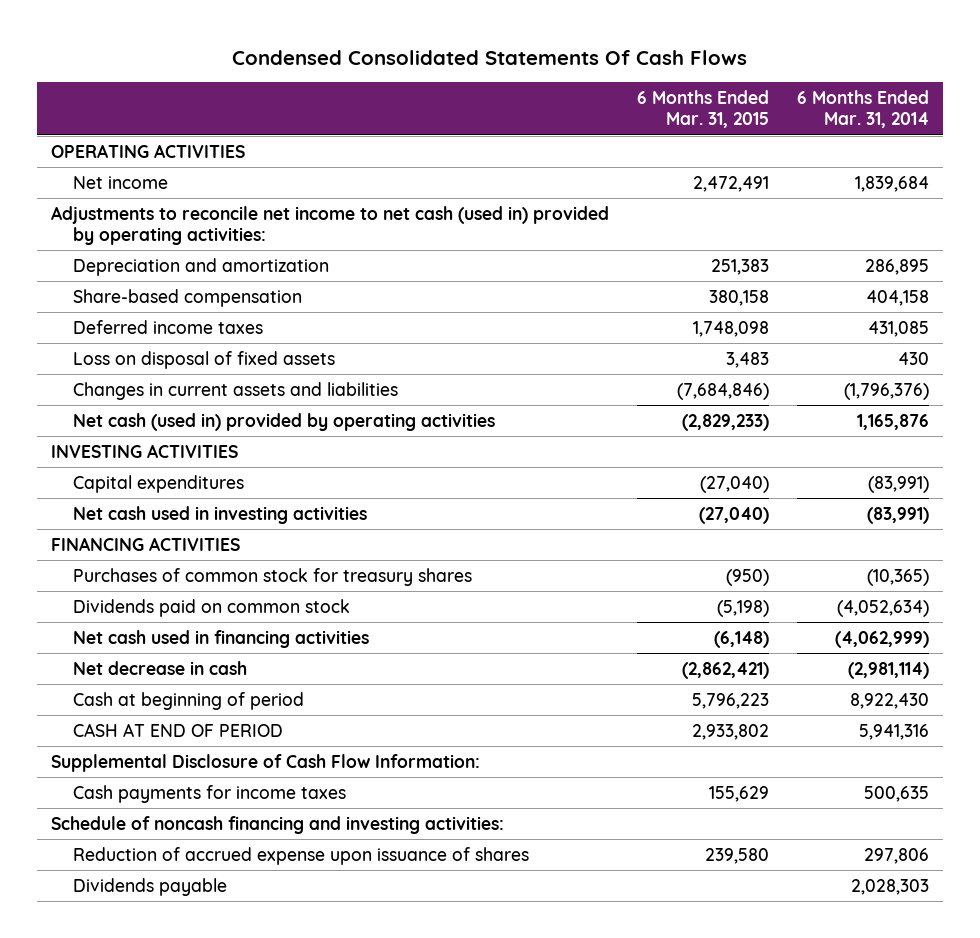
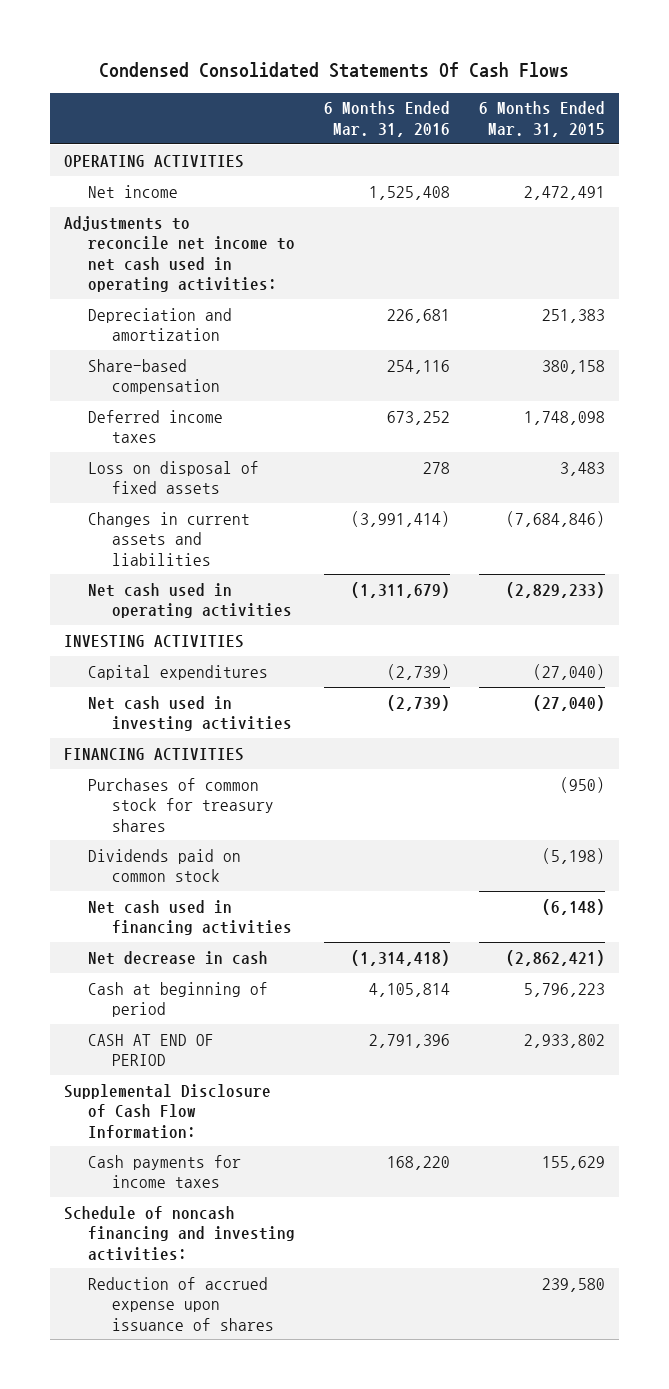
- | 6 Months Ended Mar. 31, 2015 | 6 Months Ended Mar. 31, 2014
+ | 6 Months Ended Mar. 31, 2016 | 6 Months Ended Mar. 31, 2015
- Adjustments to reconcile net income to net cash (used in) provided by operating activities:
+ Adjustments to reconcile net income to net cash used in operating activities:
- Net cash (used in) provided by operating activities | (2,829,233) | 1,165,876
+ Net cash used in operating activities | (1,311,679) | (2,829,233)
- Dividends payable | | 2,028,303

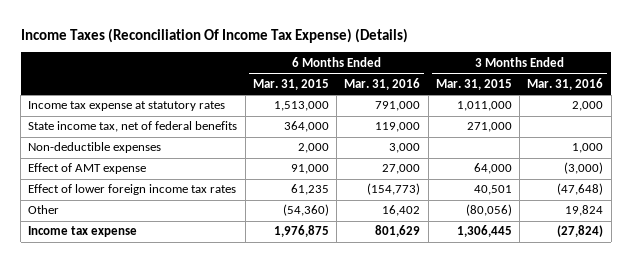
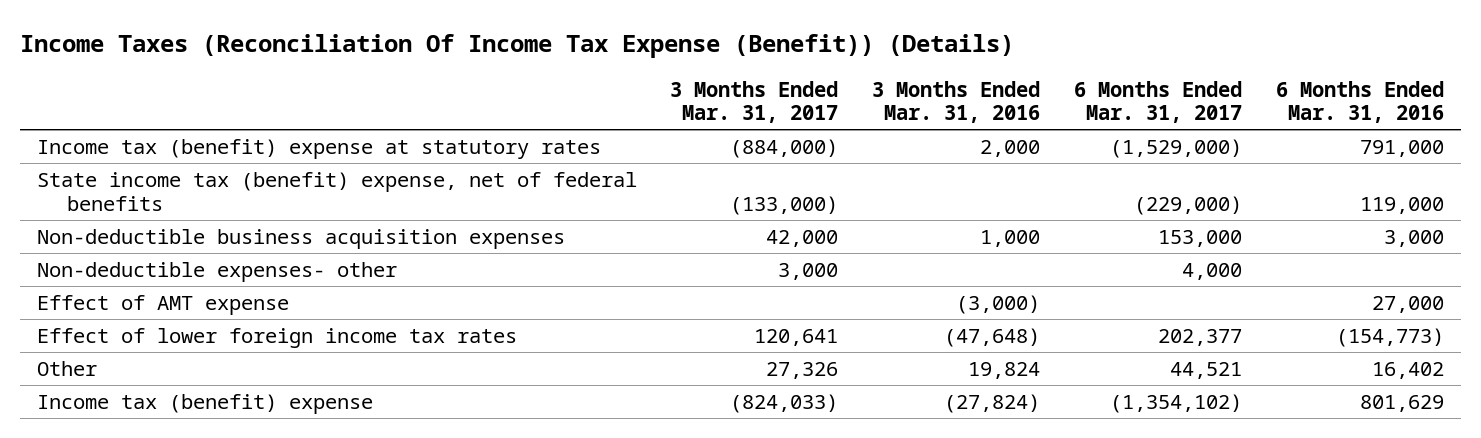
- Income Taxes (Reconciliation Of Income Tax Expense) (Details)
+ Income Taxes (Reconciliation Of Income Tax Expense (Benefit)) (Details)
- | 6 Months Ended Mar. 31, 2015 | 6 Months Ended Mar. 31, 2016 | 3 Months Ended Mar. 31, 2015 | 3 Months Ended Mar. 31, 2016
+ | 3 Months Ended Mar. 31, 2017 | 3 Months Ended Mar. 31, 2016 | 6 Months Ended Mar. 31, 2017 | 6 Months Ended Mar. 31, 2016
- Income tax expense at statutory rates | 1,513,000 | 791,000 | 1,011,000 | 2,000
- State income tax, net of federal benefits | 364,000 | 119,000 | 271,000 |
- Non-deductible expenses | 2,000 | 3,000 | | 1,000
+ Income tax (benefit) expense at statutory rates | (884,000) | 2,000 | (1,529,000) | 791,000
+ State income tax (benefit) expense, net of federal benefits | (133,000) | | (229,000) | 119,000
+ Non-deductible business acquisition expenses | 42,000 | 1,000 | 153,000 | 3,000
+ Non-deductible expenses- other | 3,000 | | 4,000 |
- Income tax expense | 1,976,875 | 801,629 | 1,306,445 | (27,824)
+ Income tax (benefit) expense | (824,033) | (27,824) | (1,354,102) | 801,629

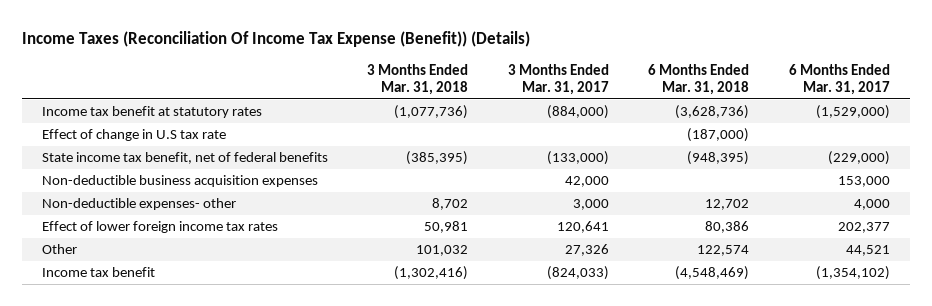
- | 3 Months Ended Mar. 31, 2017 | 3 Months Ended Mar. 31, 2016 | 6 Months Ended Mar. 31, 2017 | 6 Months Ended Mar. 31, 2016
+ | 3 Months Ended Mar. 31, 2018 | 3 Months Ended Mar. 31, 2017 | 6 Months Ended Mar. 31, 2018 | 6 Months Ended Mar. 31, 2017
- Income tax (benefit) expense at statutory rates | (884,000) | 2,000 | (1,529,000) | 791,000
- State income tax (benefit) expense, net of federal benefits | (133,000) | | (229,000) | 119,000
+ Income tax benefit at statutory rates | (1,077,736) | (884,000) | (3,628,736) | (1,529,000)
+ Effect of change in U.S tax rate | | | (187,000) |
+ State income tax benefit, net of federal benefits | (385,395) | (133,000) | (948,395) | (229,000)
- Effect of AMT expense | | (3,000) | | 27,000
- Income tax (benefit) expense | (824,033) | (27,824) | (1,354,102) | 801,629
+ Income tax benefit | (1,302,416) | (824,033) | (4,548,469) | (1,354,102)

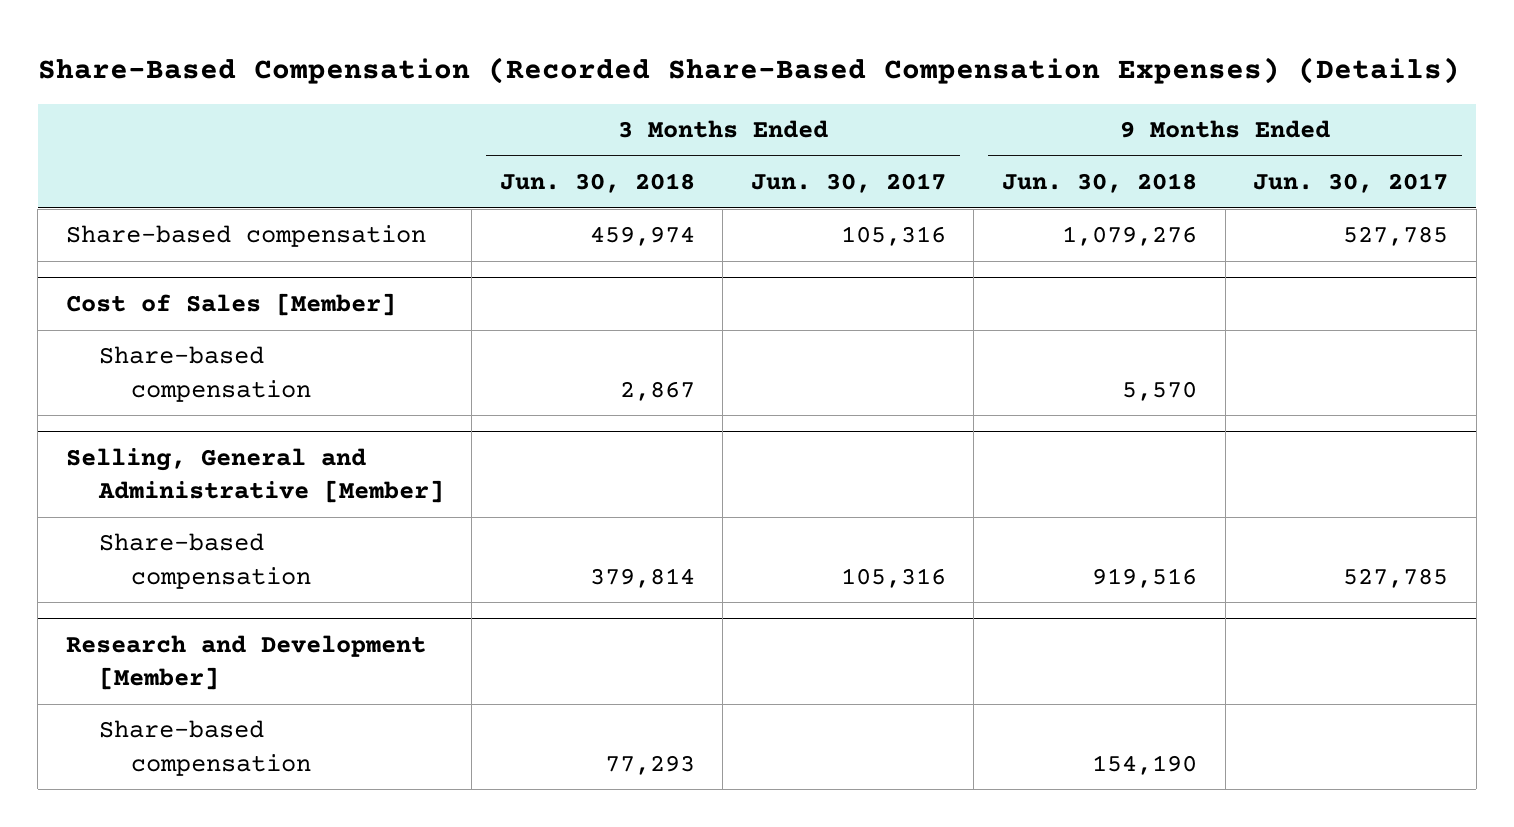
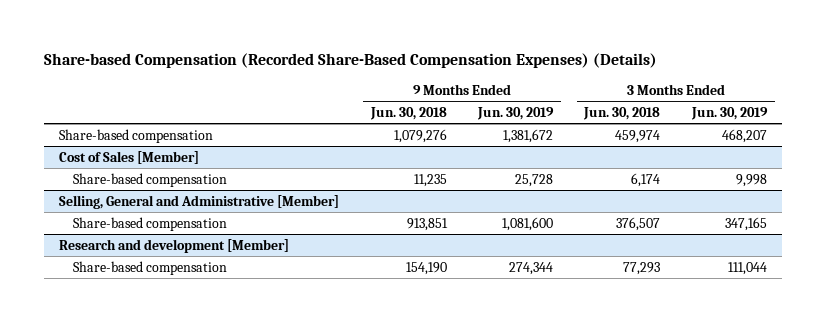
- Share-Based Compensation (Recorded Share-Based Compensation Expenses) (Details)
+ Share-based Compensation (Recorded Share-Based Compensation Expenses) (Details)
- | 3 Months Ended Jun. 30, 2018 | 3 Months Ended Jun. 30, 2017 | 9 Months Ended Jun. 30, 2018 | 9 Months Ended Jun. 30, 2017
+ | 9 Months Ended Jun. 30, 2018 | 9 Months Ended Jun. 30, 2019 | 3 Months Ended Jun. 30, 2018 | 3 Months Ended Jun. 30, 2019
@ Cost of Sales [Member]
- Share-based compensation | 2,867 | | 5,570 |
+ Share-based compensation | 11,235 | 25,728 | 6,174 | 9,998
@ Selling, General and Administrative [Member]
- Share-based compensation | 379,814 | 105,316 | 919,516 | 527,785
- Research and Development [Member]
@ Selling, General and Administrative [Member]
+ Share-based compensation | 913,851 | 1,081,600 | 376,507 | 347,165
+ Research and development [Member]

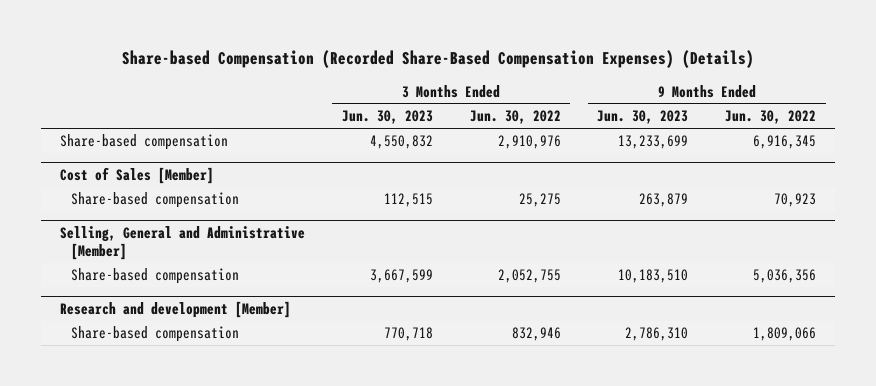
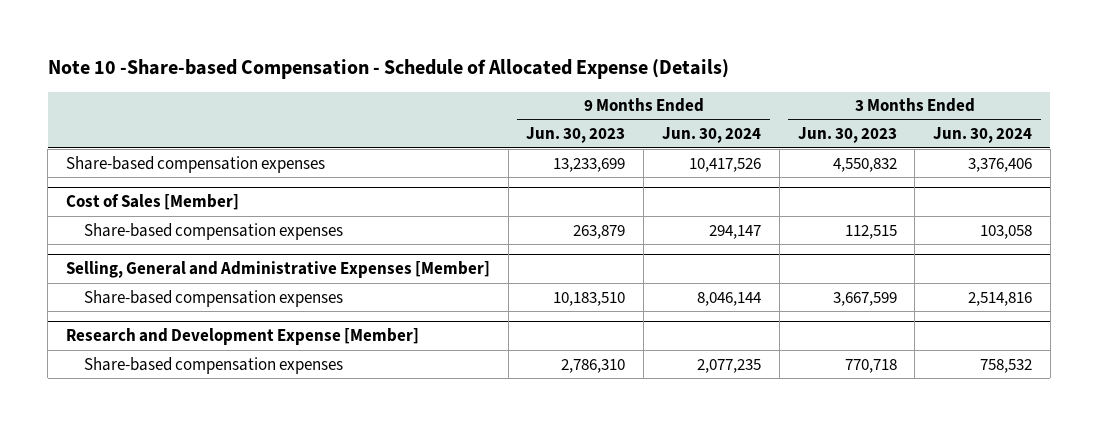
- Share-based Compensation (Recorded Share-Based Compensation Expenses) (Details)
+ Note 10 -Share-based Compensation - Schedule of Allocated Expense (Details)
- | 3 Months Ended Jun. 30, 2023 | 3 Months Ended Jun. 30, 2022 | 9 Months Ended Jun. 30, 2023 | 9 Months Ended Jun. 30, 2022
+ | 9 Months Ended Jun. 30, 2023 | 9 Months Ended Jun. 30, 2024 | 3 Months Ended Jun. 30, 2023 | 3 Months Ended Jun. 30, 2024
- Share-based compensation | 4,550,832 | 2,910,976 | 13,233,699 | 6,916,345
+ Share-based compensation expenses | 13,233,699 | 10,417,526 | 4,550,832 | 3,376,406
@ Cost of Sales [Member]
- Share-based compensation | 112,515 | 25,275 | 263,879 | 70,923
- Selling, General and Administrative [Member]
- Share-based compensation | 3,667,599 | 2,052,755 | 10,183,510 | 5,036,356
- Research and development [Member]
- Share-based compensation | 770,718 | 832,946 | 2,786,310 | 1,809,066
@ Cost of Sales [Member]
+ Share-based compensation expenses | 263,879 | 294,147 | 112,515 | 103,058
+ Selling, General and Administrative Expenses [Member]
+ Share-based compensation expenses | 10,183,510 | 8,046,144 | 3,667,599 | 2,514,816
+ Research and Development Expense [Member]
+ Share-based compensation expenses | 2,786,310 | 2,077,235 | 770,718 | 758,532

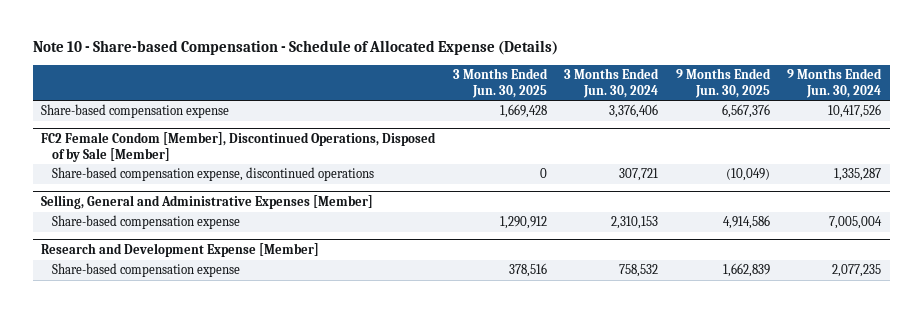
- Note 10 -Share-based Compensation - Schedule of Allocated Expense (Details)
+ Note 10 - Share-based Compensation - Schedule of Allocated Expense (Details)
- | 9 Months Ended Jun. 30, 2023 | 9 Months Ended Jun. 30, 2024 | 3 Months Ended Jun. 30, 2023 | 3 Months Ended Jun. 30, 2024
+ | 3 Months Ended Jun. 30, 2025 | 3 Months Ended Jun. 30, 2024 | 9 Months Ended Jun. 30, 2025 | 9 Months Ended Jun. 30, 2024
- Share-based compensation expenses | 13,233,699 | 10,417,526 | 4,550,832 | 3,376,406
- Cost of Sales [Member]
- Share-based compensation expenses | 263,879 | 294,147 | 112,515 | 103,058
+ Share-based compensation expense | 1,669,428 | 3,376,406 | 6,567,376 | 10,417,526
+ FC2 Female Condom [Member], Discontinued Operations, Disposed of by Sale [Member]
+ Share-based compensation expense, discontinued operations | 0 | 307,721 | (10,049) | 1,335,287
@ Selling, General and Administrative Expenses [Member]
- Share-based compensation expenses | 10,183,510 | 8,046,144 | 3,667,599 | 2,514,816
+ Share-based compensation expense | 1,290,912 | 2,310,153 | 4,914,586 | 7,005,004
@ Research and Development Expense [Member]
- Share-based compensation expenses | 2,786,310 | 2,077,235 | 770,718 | 758,532
+ Share-based compensation expense | 378,516 | 758,532 | 1,662,839 | 2,077,235

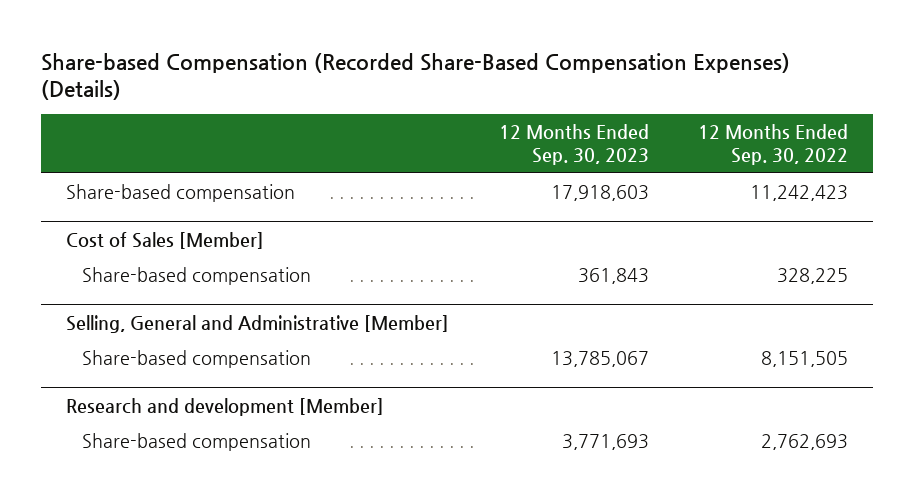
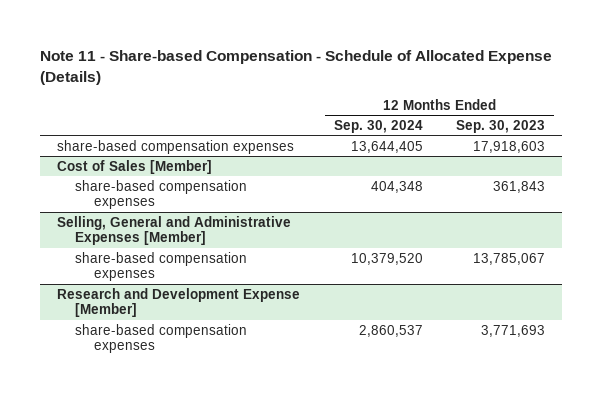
- Share-based Compensation (Recorded Share-Based Compensation Expenses) (Details)
+ Note 11 - Share-based Compensation - Schedule of Allocated Expense (Details)
- | 12 Months Ended Sep. 30, 2023 | 12 Months Ended Sep. 30, 2022
+ | 12 Months Ended Sep. 30, 2024 | 12 Months Ended Sep. 30, 2023
- Share-based compensation | 17,918,603 | 11,242,423
+ share-based compensation expenses | 13,644,405 | 17,918,603
@ Cost of Sales [Member]
- Share-based compensation | 361,843 | 328,225
- Selling, General and Administrative [Member]
- Share-based compensation | 13,785,067 | 8,151,505
- Research and development [Member]
- Share-based compensation | 3,771,693 | 2,762,693
@ Cost of Sales [Member]
+ share-based compensation expenses | 404,348 | 361,843
+ Selling, General and Administrative Expenses [Member]
+ share-based compensation expenses | 10,379,520 | 13,785,067
+ Research and Development Expense [Member]
+ share-based compensation expenses | 2,860,537 | 3,771,693

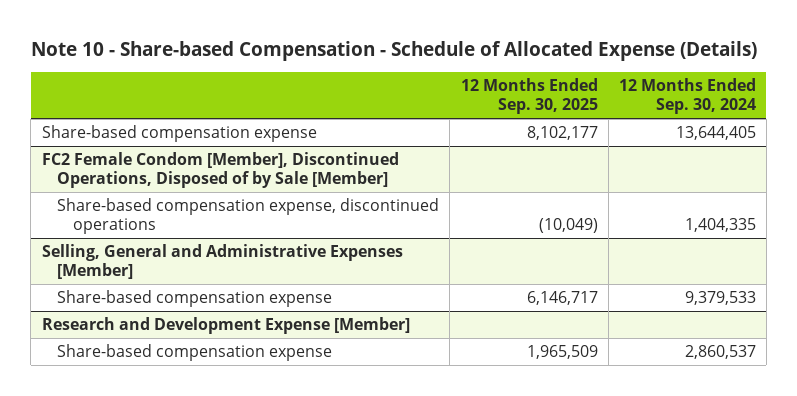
- Note 11 - Share-based Compensation - Schedule of Allocated Expense (Details)
+ Note 10 - Share-based Compensation - Schedule of Allocated Expense (Details)
- | 12 Months Ended Sep. 30, 2024 | 12 Months Ended Sep. 30, 2023
+ | 12 Months Ended Sep. 30, 2025 | 12 Months Ended Sep. 30, 2024
- share-based compensation expenses | 13,644,405 | 17,918,603
- Cost of Sales [Member]
- share-based compensation expenses | 404,348 | 361,843
+ Share-based compensation expense | 8,102,177 | 13,644,405
+ FC2 Female Condom [Member], Discontinued Operations, Disposed of by Sale [Member]
+ Share-based compensation expense, discontinued operations | (10,049) | 1,404,335
@ Selling, General and Administrative Expenses [Member]
- share-based compensation expenses | 10,379,520 | 13,785,067
+ Share-based compensation expense | 6,146,717 | 9,379,533
@ Research and Development Expense [Member]
- share-based compensation expenses | 2,860,537 | 3,771,693
+ Share-based compensation expense | 1,965,509 | 2,860,537

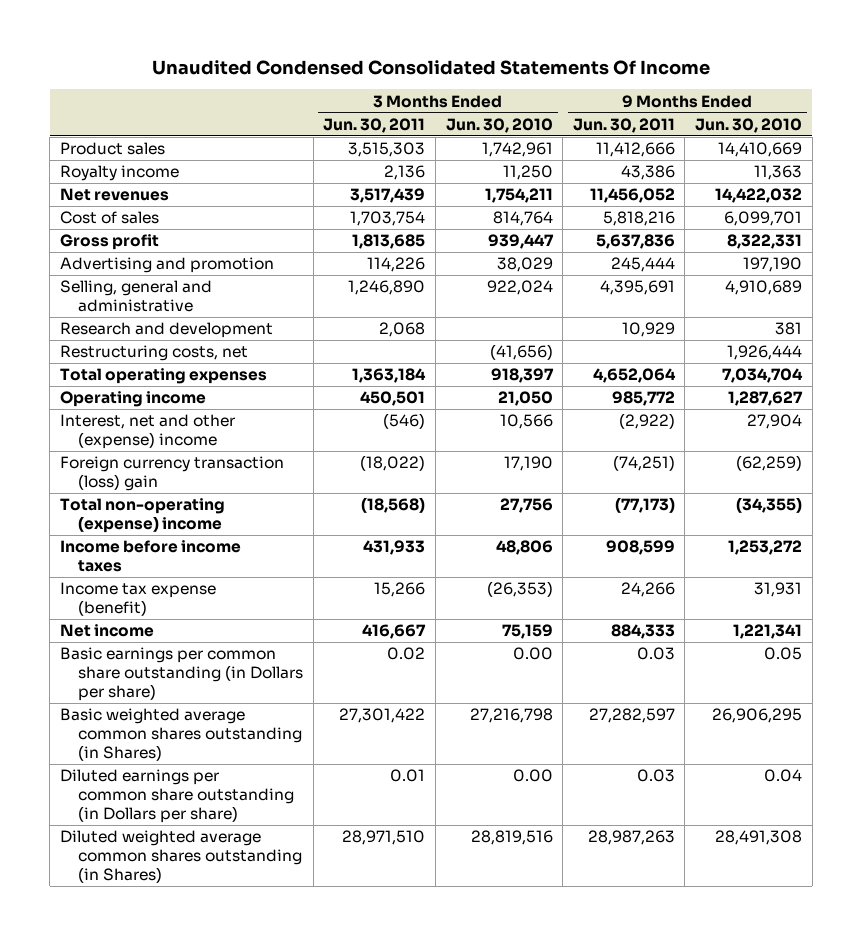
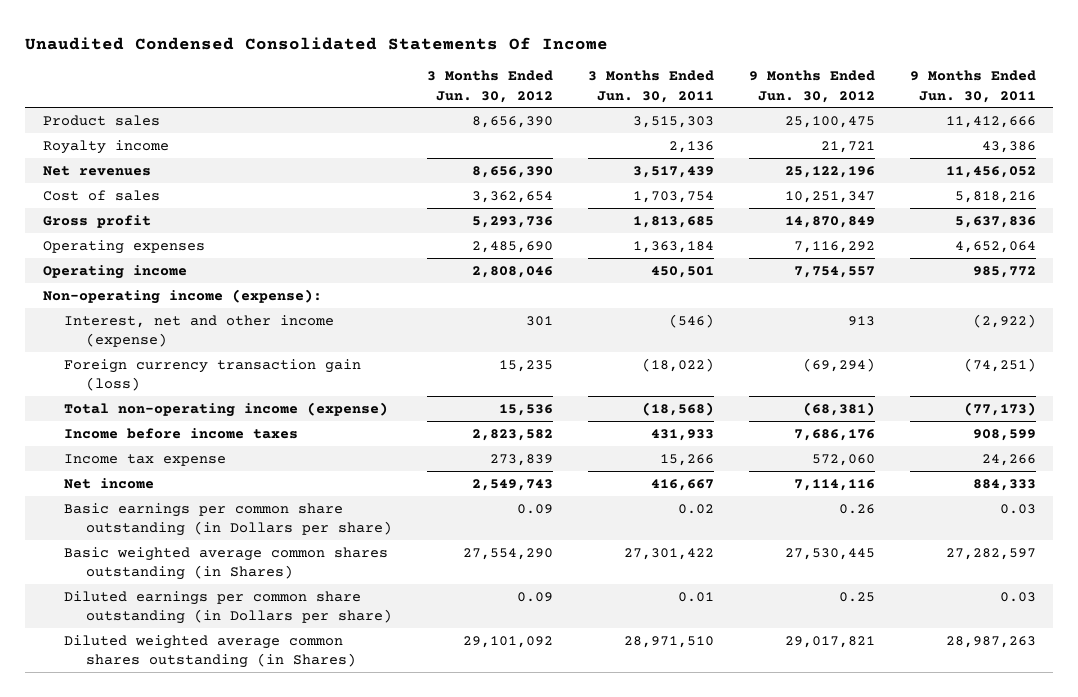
- | 3 Months Ended Jun. 30, 2011 | 3 Months Ended Jun. 30, 2010 | 9 Months Ended Jun. 30, 2011 | 9 Months Ended Jun. 30, 2010
+ | 3 Months Ended Jun. 30, 2012 | 3 Months Ended Jun. 30, 2011 | 9 Months Ended Jun. 30, 2012 | 9 Months Ended Jun. 30, 2011
- Advertising and promotion | 114,226 | 38,029 | 245,444 | 197,190
- Selling, general and administrative | 1,246,890 | 922,024 | 4,395,691 | 4,910,689
- Research and development | 2,068 | | 10,929 | 381
- Restructuring costs, net | | (41,656) | | 1,926,444
- Total operating expenses | 1,363,184 | 918,397 | 4,652,064 | 7,034,704
+ Operating expenses | 2,485,690 | 1,363,184 | 7,116,292 | 4,652,064
- Interest, net and other (expense) income | (546) | 10,566 | (2,922) | 27,904
- Foreign currency transaction (loss) gain | (18,022) | 17,190 | (74,251) | (62,259)
- Total non-operating (expense) income | (18,568) | 27,756 | (77,173) | (34,355)
+ Non-operating income (expense):
+ Interest, net and other income (expense) | 301 | (546) | 913 | (2,922)
+ Foreign currency transaction gain (loss) | 15,235 | (18,022) | (69,294) | (74,251)
+ Total non-operating income (expense) | 15,536 | (18,568) | (68,381) | (77,173)
- Income tax expense (benefit) | 15,266 | (26,353) | 24,266 | 31,931
+ Income tax expense | 273,839 | 15,266 | 572,060 | 24,266

